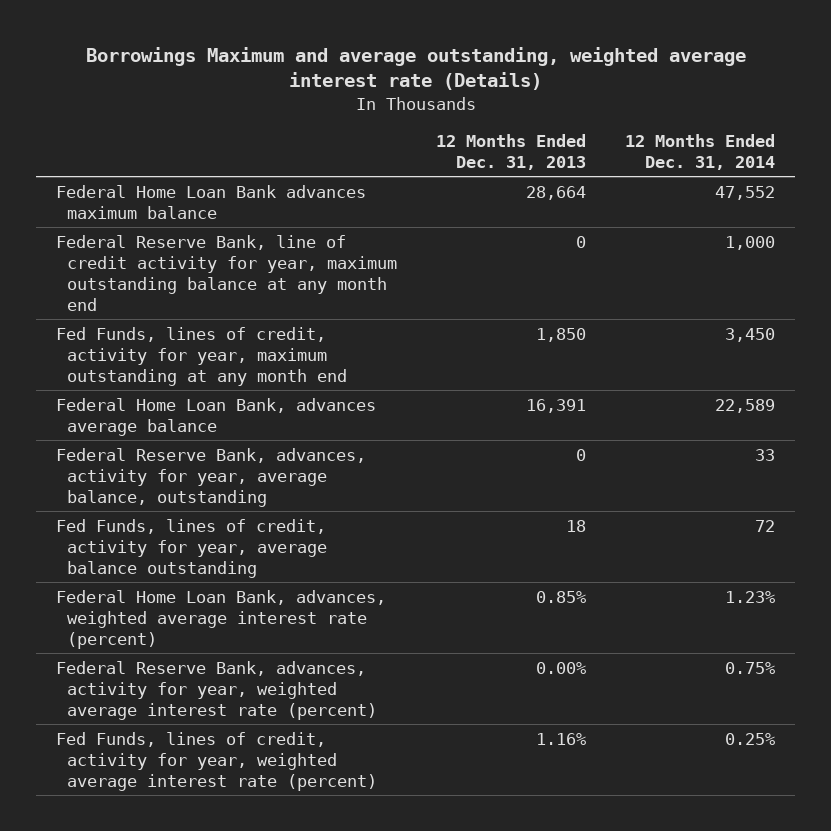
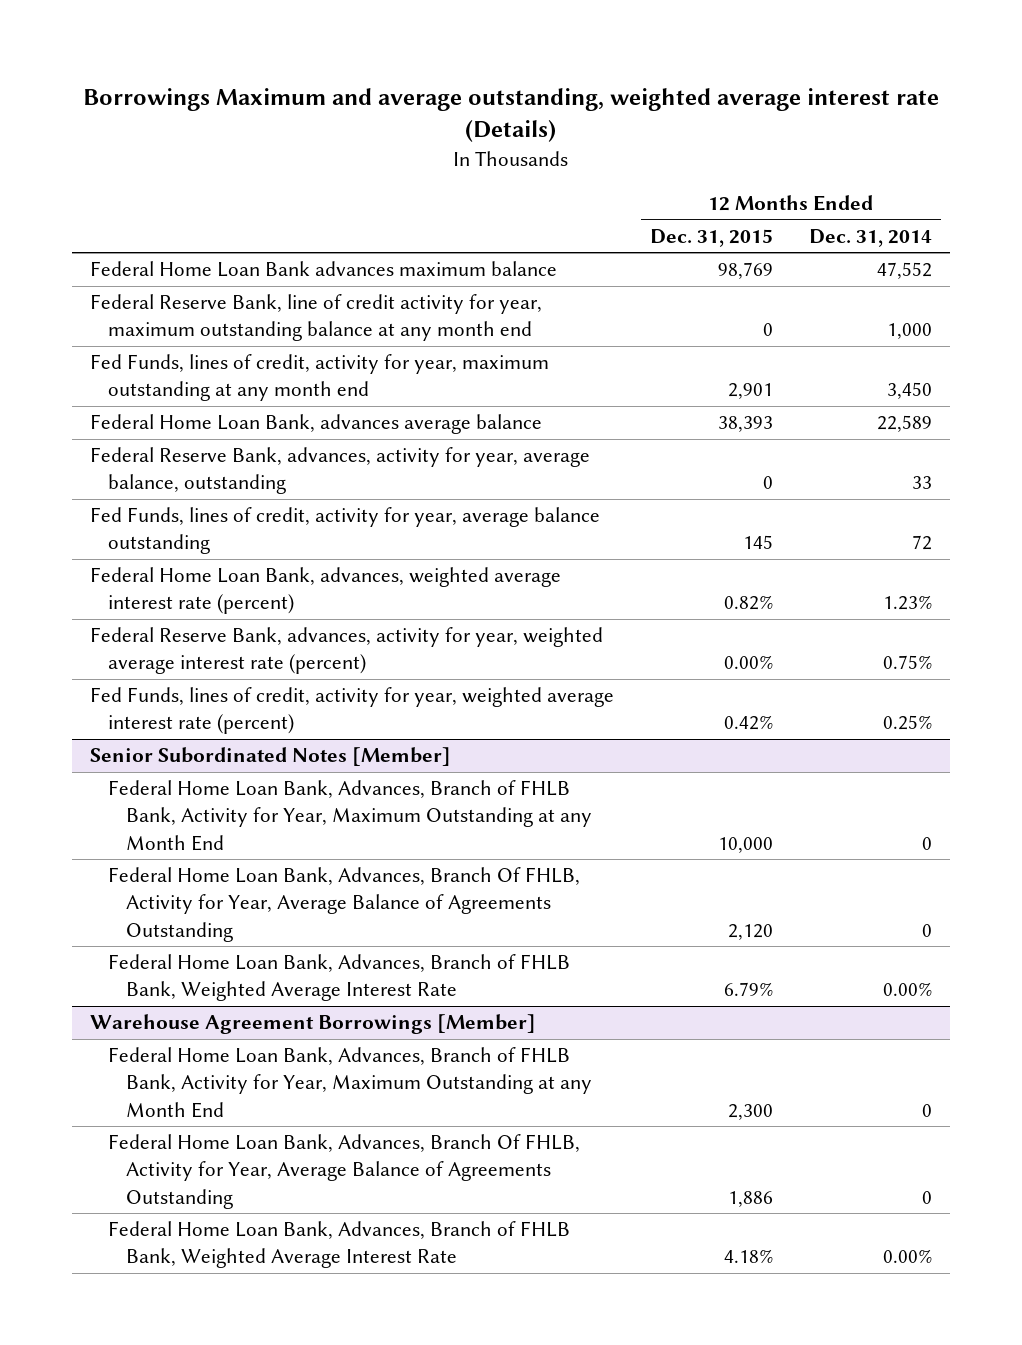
- | 12 Months Ended Dec. 31, 2013 | 12 Months Ended Dec. 31, 2014
+ | 12 Months Ended Dec. 31, 2015 | 12 Months Ended Dec. 31, 2014
+ Senior Subordinated Notes [Member]
+ Federal Home Loan Bank, Advances, Branch of FHLB Bank, Activity for Year, Maximum Outstanding at any Month End | 10,000 | 0
+ Federal Home Loan Bank, Advances, Branch Of FHLB, Activity for Year, Average Balance of Agreements Outstanding | 2,120 | 0
+ Federal Home Loan Bank, Advances, Branch of FHLB Bank, Weighted Average Interest Rate | 6.79% | 0.00%
+ Warehouse Agreement Borrowings [Member]
+ Federal Home Loan Bank, Advances, Branch of FHLB Bank, Activity for Year, Maximum Outstanding at any Month End | 2,300 | 0
+ Federal Home Loan Bank, Advances, Branch Of FHLB, Activity for Year, Average Balance of Agreements Outstanding | 1,886 | 0
+ Federal Home Loan Bank, Advances, Branch of FHLB Bank, Weighted Average Interest Rate | 4.18% | 0.00%

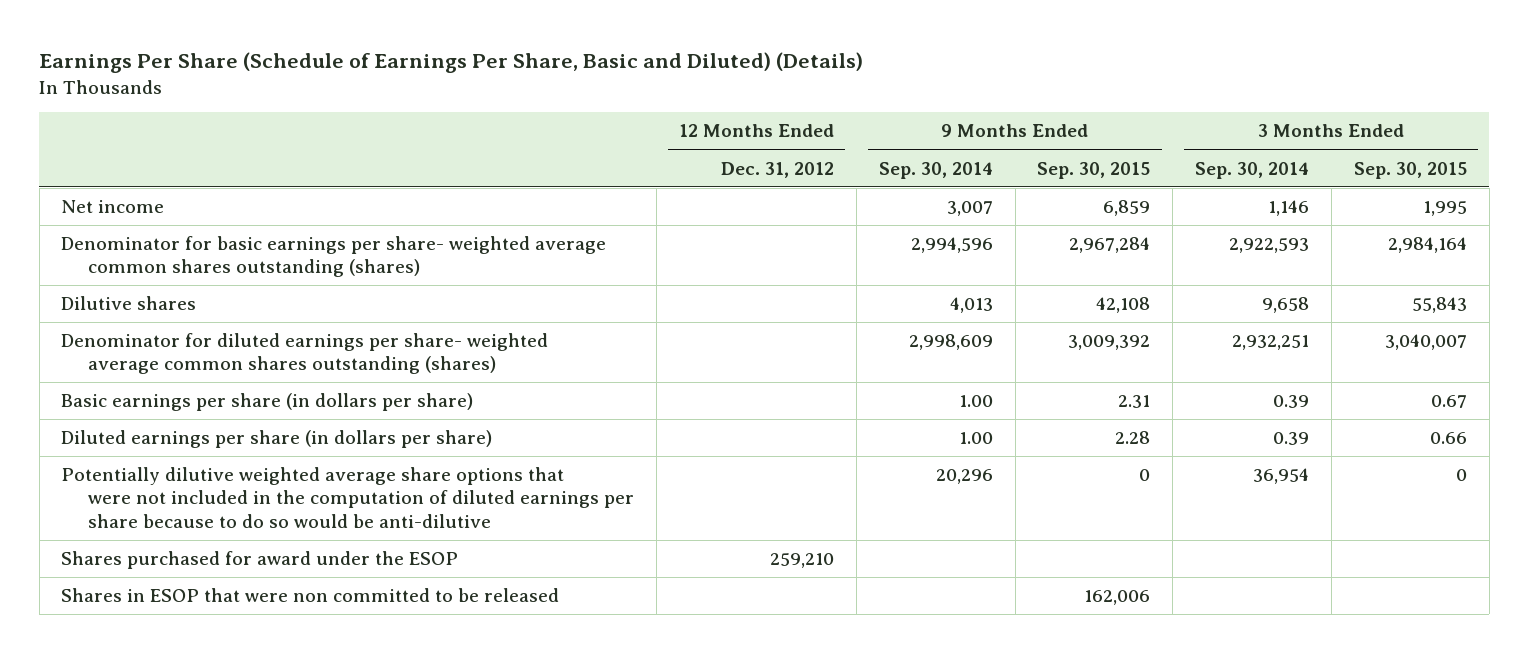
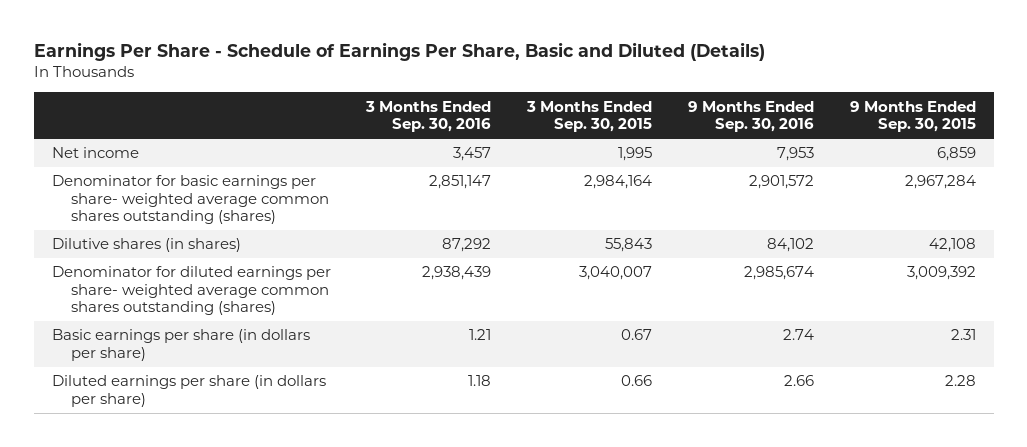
- Earnings Per Share (Schedule of Earnings Per Share, Basic and Diluted) (Details)
+ Earnings Per Share - Schedule of Earnings Per Share, Basic and Diluted (Details)
- | 12 Months Ended Dec. 31, 2012 | 9 Months Ended Sep. 30, 2014 | 9 Months Ended Sep. 30, 2015 | 3 Months Ended Sep. 30, 2014 | 3 Months Ended Sep. 30, 2015
+ | 3 Months Ended Sep. 30, 2016 | 3 Months Ended Sep. 30, 2015 | 9 Months Ended Sep. 30, 2016 | 9 Months Ended Sep. 30, 2015
- Dilutive shares | | 4,013 | 42,108 | 9,658 | 55,843
+ Dilutive shares (in shares) | 87,292 | 55,843 | 84,102 | 42,108
- Potentially dilutive weighted average share options that were not included in the computation of diluted earnings per share because to do so would be anti-dilutive | | 20,296 | 0 | 36,954 | 0
- Shares purchased for award under the ESOP | 259,210 | | | |
- Shares in ESOP that were non committed to be released | | | 162,006 | |

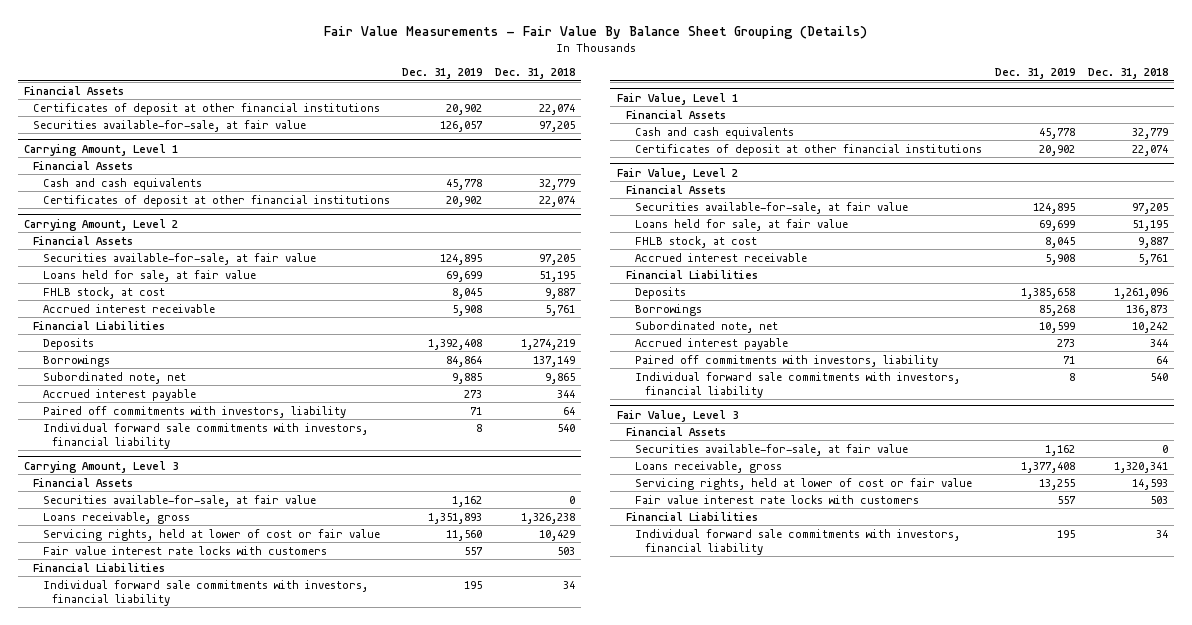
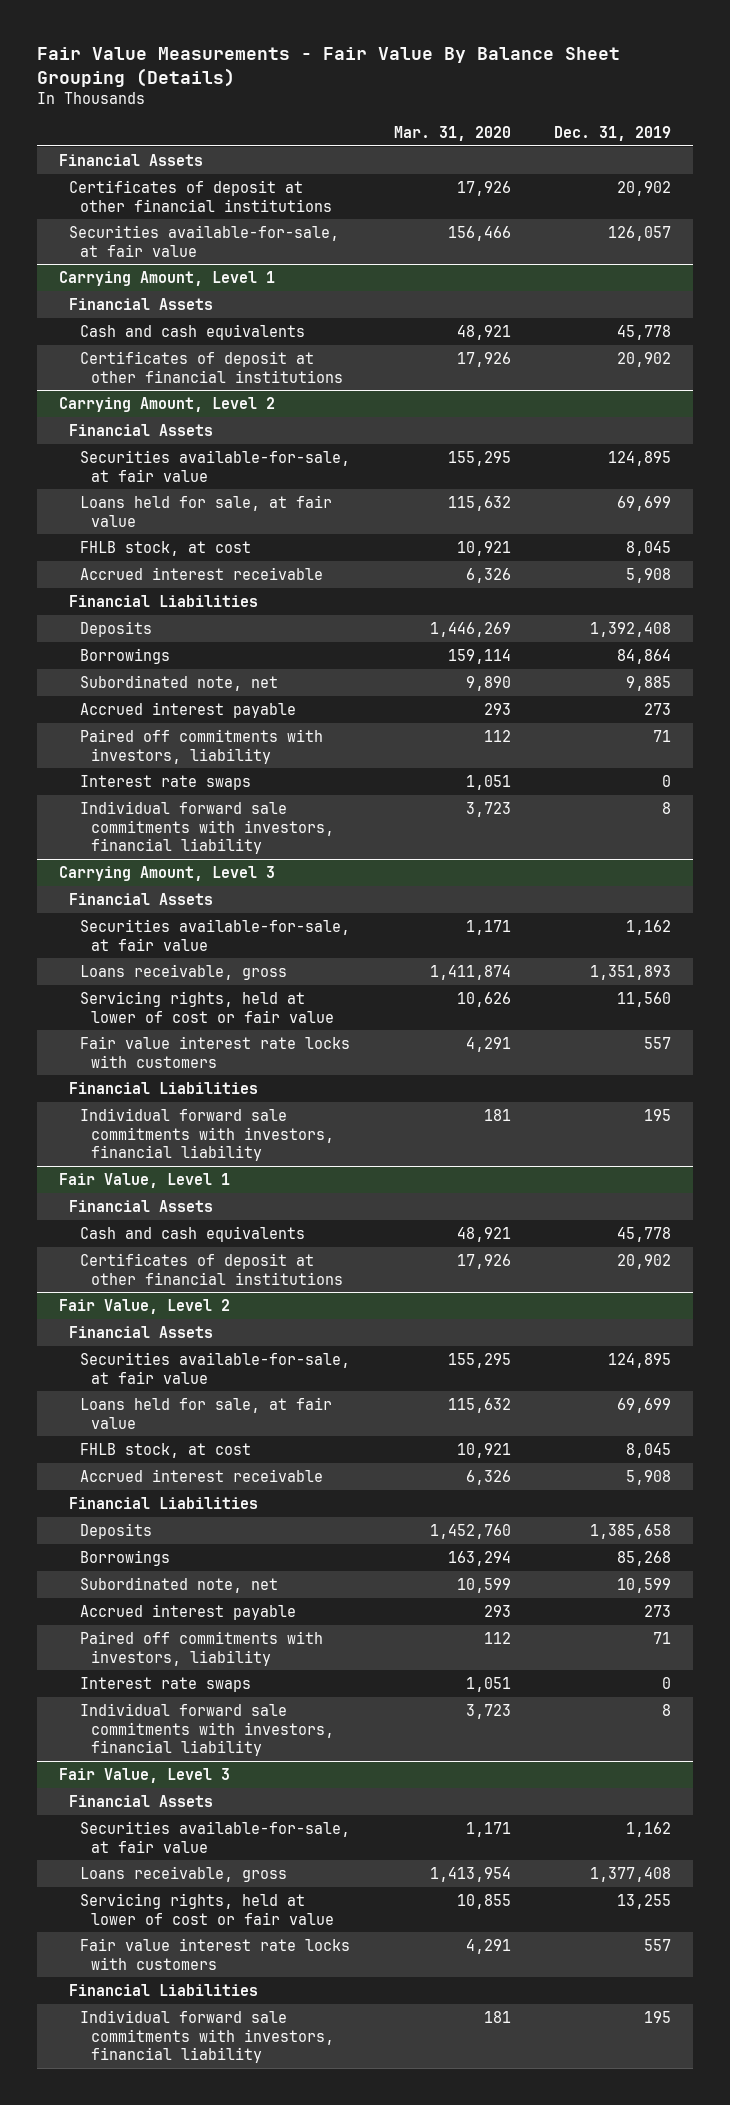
- | Dec. 31, 2019 | Dec. 31, 2018
+ | Mar. 31, 2020 | Dec. 31, 2019
@ Carrying Amount, Level 2
+ Interest rate swaps | 1,051 | 0
@ Fair Value, Level 2
+ Interest rate swaps | 1,051 | 0

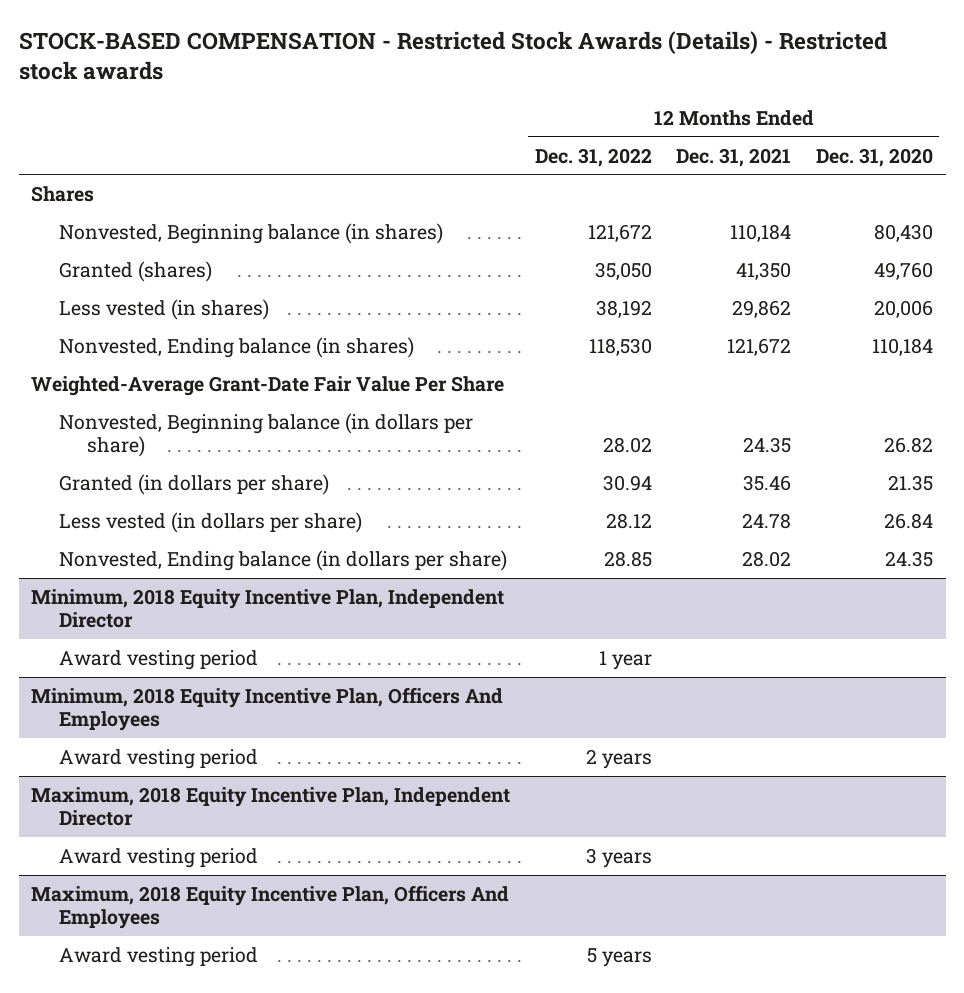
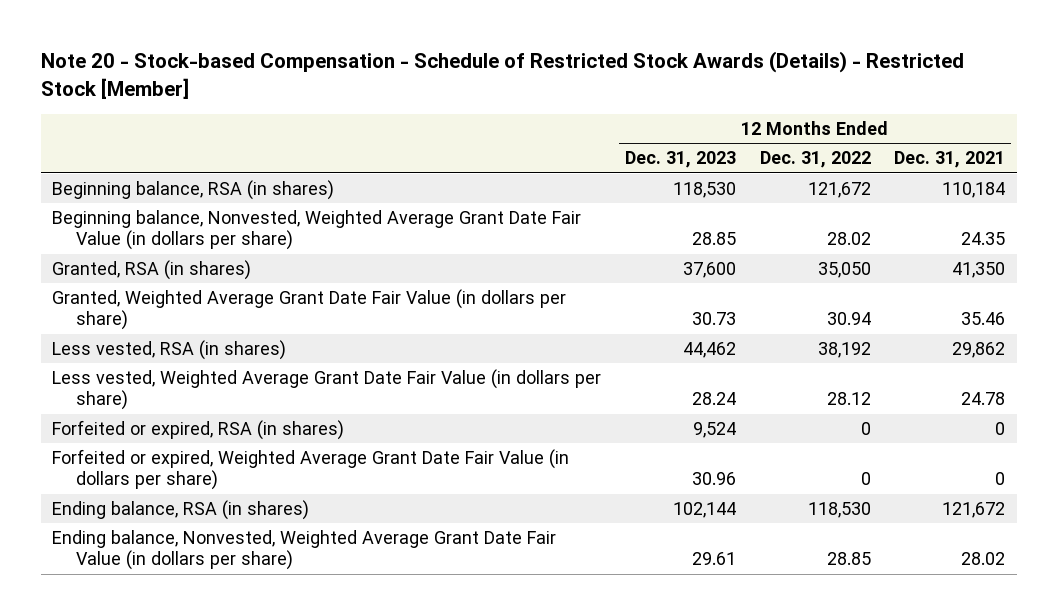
- STOCK-BASED COMPENSATION - Restricted Stock Awards (Details) - Restricted stock awards
+ Note 20 - Stock-based Compensation - Schedule of Restricted Stock Awards (Details) - Restricted Stock [Member]
- | 12 Months Ended Dec. 31, 2022 | 12 Months Ended Dec. 31, 2021 | 12 Months Ended Dec. 31, 2020
+ | 12 Months Ended Dec. 31, 2023 | 12 Months Ended Dec. 31, 2022 | 12 Months Ended Dec. 31, 2021
- Shares
- Nonvested, Beginning balance (in shares) | 121,672 | 110,184 | 80,430
- Granted (shares) | 35,050 | 41,350 | 49,760
- Less vested (in shares) | 38,192 | 29,862 | 20,006
- Nonvested, Ending balance (in shares) | 118,530 | 121,672 | 110,184
- Weighted-Average Grant-Date Fair Value Per Share
- Nonvested, Beginning balance (in dollars per share) | 28.02 | 24.35 | 26.82
- Granted (in dollars per share) | 30.94 | 35.46 | 21.35
- Less vested (in dollars per share) | 28.12 | 24.78 | 26.84
- Nonvested, Ending balance (in dollars per share) | 28.85 | 28.02 | 24.35
- Minimum, 2018 Equity Incentive Plan, Independent Director
- Award vesting period | 1 year | |
- Minimum, 2018 Equity Incentive Plan, Officers And Employees
- Award vesting period | 2 years | |
- Maximum, 2018 Equity Incentive Plan, Independent Director
- Award vesting period | 3 years | |
- Maximum, 2018 Equity Incentive Plan, Officers And Employees
- Award vesting period | 5 years | |
+ Beginning balance, RSA (in shares) | 118,530 | 121,672 | 110,184
+ Beginning balance, Nonvested, Weighted Average Grant Date Fair Value (in dollars per share) | 28.85 | 28.02 | 24.35
+ Granted, RSA (in shares) | 37,600 | 35,050 | 41,350
+ Granted, Weighted Average Grant Date Fair Value (in dollars per share) | 30.73 | 30.94 | 35.46
+ Less vested, RSA (in shares) | 44,462 | 38,192 | 29,862
+ Less vested, Weighted Average Grant Date Fair Value (in dollars per share) | 28.24 | 28.12 | 24.78
+ Forfeited or expired, RSA (in shares) | 9,524 | 0 | 0
+ Forfeited or expired, Weighted Average Grant Date Fair Value (in dollars per share) | 30.96 | 0 | 0
+ Ending balance, RSA (in shares) | 102,144 | 118,530 | 121,672
+ Ending balance, Nonvested, Weighted Average Grant Date Fair Value (in dollars per share) | 29.61 | 28.85 | 28.02

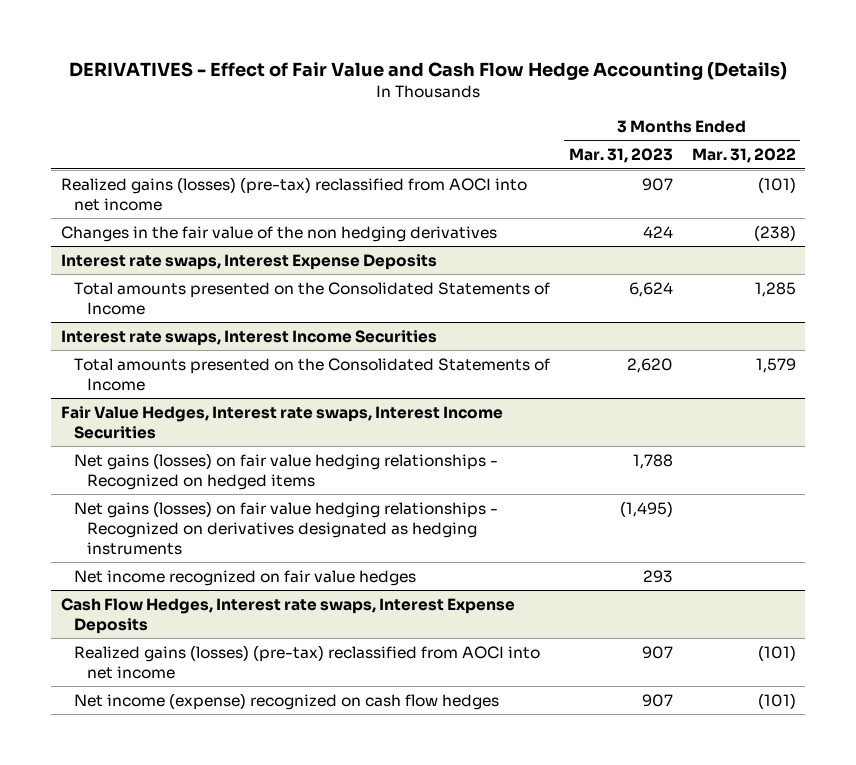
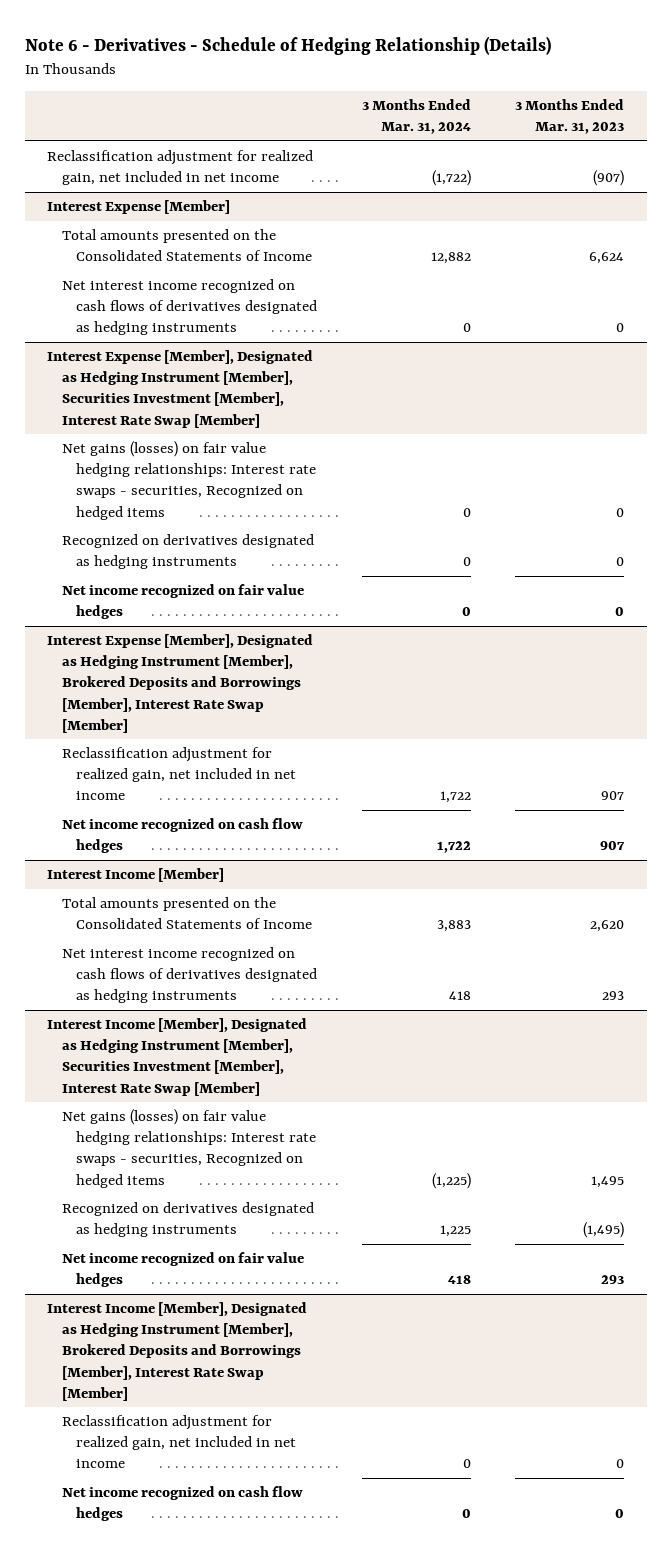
- DERIVATIVES - Effect of Fair Value and Cash Flow Hedge Accounting (Details)
+ Note 6 - Derivatives - Schedule of Hedging Relationship (Details)
- | 3 Months Ended Mar. 31, 2023 | 3 Months Ended Mar. 31, 2022
+ | 3 Months Ended Mar. 31, 2024 | 3 Months Ended Mar. 31, 2023
- Realized gains (losses) (pre-tax) reclassified from AOCI into net income | 907 | (101)
- Changes in the fair value of the non hedging derivatives | 424 | (238)
- Interest rate swaps, Interest Expense Deposits
+ Reclassification adjustment for realized gain, net included in net income | (1,722) | (907)
+ Interest Expense [Member]
- Interest rate swaps, Interest Income Securities
+ Net interest income recognized on cash flows of derivatives designated as hedging instruments | 0 | 0
+ Interest Expense [Member], Designated as Hedging Instrument [Member], Securities Investment [Member], Interest Rate Swap [Member]
+ Net gains (losses) on fair value hedging relationships: Interest rate swaps - securities, Recognized on hedged items | 0 | 0
+ Recognized on derivatives designated as hedging instruments | 0 | 0
+ Net income recognized on fair value hedges | 0 | 0
+ Interest Expense [Member], Designated as Hedging Instrument [Member], Brokered Deposits and Borrowings [Member], Interest Rate Swap [Member]
+ Reclassification adjustment for realized gain, net included in net income | 1,722 | 907
+ Net income recognized on cash flow hedges | 1,722 | 907
+ Interest Income [Member]
- Fair Value Hedges, Interest rate swaps, Interest Income Securities
- Net gains (losses) on fair value hedging relationships - Recognized on hedged items | 1,788 |
- Net gains (losses) on fair value hedging relationships - Recognized on derivatives designated as hedging instruments | (1,495) |
+ Net interest income recognized on cash flows of derivatives designated as hedging instruments | 418 | 293
+ Interest Income [Member], Designated as Hedging Instrument [Member], Securities Investment [Member], Interest Rate Swap [Member]
+ Net gains (losses) on fair value hedging relationships: Interest rate swaps - securities, Recognized on hedged items | (1,225) | 1,495
+ Recognized on derivatives designated as hedging instruments | 1,225 | (1,495)
- Cash Flow Hedges, Interest rate swaps, Interest Expense Deposits
- Realized gains (losses) (pre-tax) reclassified from AOCI into net income | 907 | (101)
- Net income (expense) recognized on cash flow hedges | 907 | (101)
+ Interest Income [Member], Designated as Hedging Instrument [Member], Brokered Deposits and Borrowings [Member], Interest Rate Swap [Member]
+ Reclassification adjustment for realized gain, net included in net income | 0 | 0
+ Net income recognized on cash flow hedges | 0 | 0

